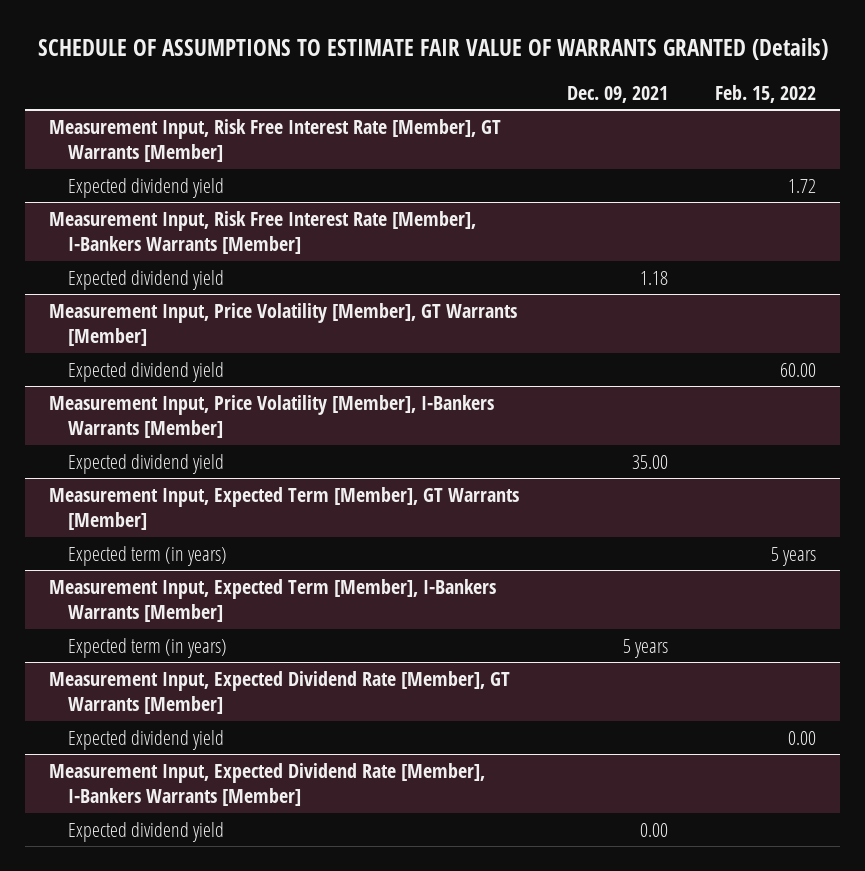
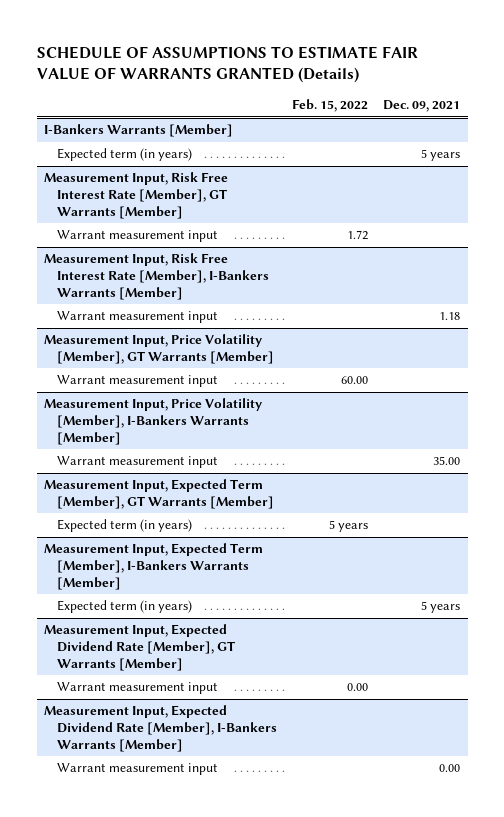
- | Dec. 09, 2021 | Feb. 15, 2022
+ | Feb. 15, 2022 | Dec. 09, 2021
+ I-Bankers Warrants [Member]
+ Expected term (in years) | | 5 years
@ Measurement Input, Risk Free Interest Rate [Member], GT Warrants [Member]
- Expected dividend yield | | 1.72
+ Warrant measurement input | 1.72 |
@ Measurement Input, Risk Free Interest Rate [Member], I-Bankers Warrants [Member]
- Expected dividend yield | 1.18 |
+ Warrant measurement input | | 1.18
@ Measurement Input, Price Volatility [Member], GT Warrants [Member]
- Expected dividend yield | | 60.00
+ Warrant measurement input | 60.00 |
@ Measurement Input, Price Volatility [Member], I-Bankers Warrants [Member]
- Expected dividend yield | 35.00 |
+ Warrant measurement input | | 35.00
@ Measurement Input, Expected Dividend Rate [Member], GT Warrants [Member]
- Expected dividend yield | | 0.00
+ Warrant measurement input | 0.00 |
@ Measurement Input, Expected Dividend Rate [Member], I-Bankers Warrants [Member]
- Expected dividend yield | 0.00 |
+ Warrant measurement input | | 0.00

